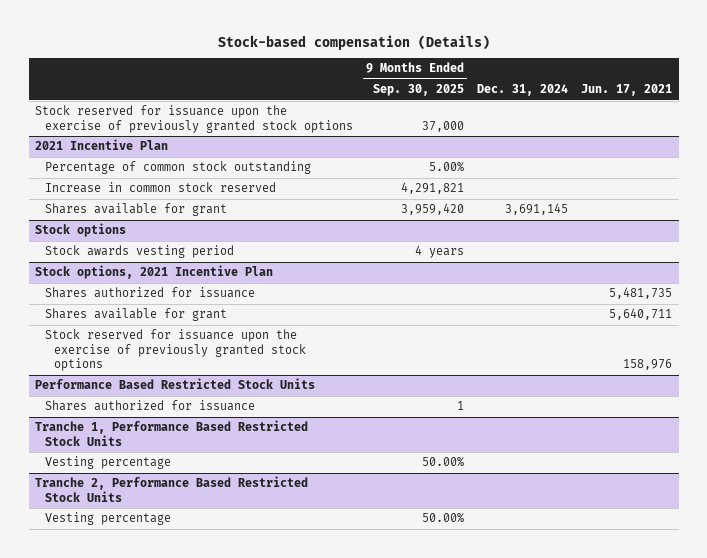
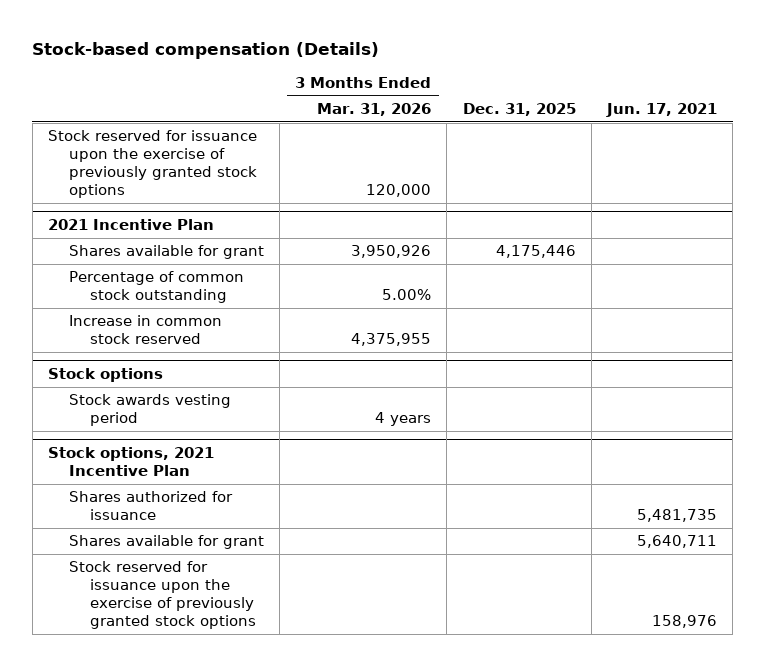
- | 9 Months Ended Sep. 30, 2025 | Dec. 31, 2024 | Jun. 17, 2021
+ | 3 Months Ended Mar. 31, 2026 | Dec. 31, 2025 | Jun. 17, 2021
@ 2021 Incentive Plan
moved up: Shares available for grant | 3,950,926 | 4,175,446 |
- Performance Based Restricted Stock Units
- Shares authorized for issuance | 1 | |
- Tranche 1, Performance Based Restricted Stock Units
- Vesting percentage | 50.00% | |
- Tranche 2, Performance Based Restricted Stock Units
- Vesting percentage | 50.00% | |

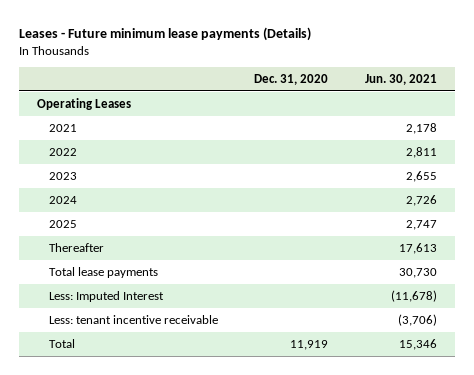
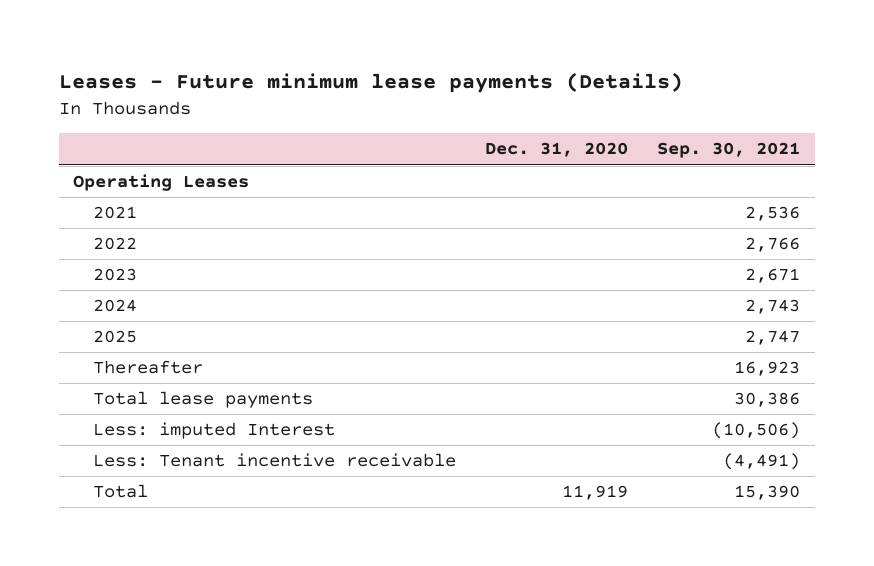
- | Dec. 31, 2020 | Jun. 30, 2021
+ | Dec. 31, 2020 | Sep. 30, 2021
- Less: Imputed Interest | | (11,678)
- Less: tenant incentive receivable | | (3,706)
+ Less: imputed Interest | | (10,506)
+ Less: Tenant incentive receivable | | (4,491)

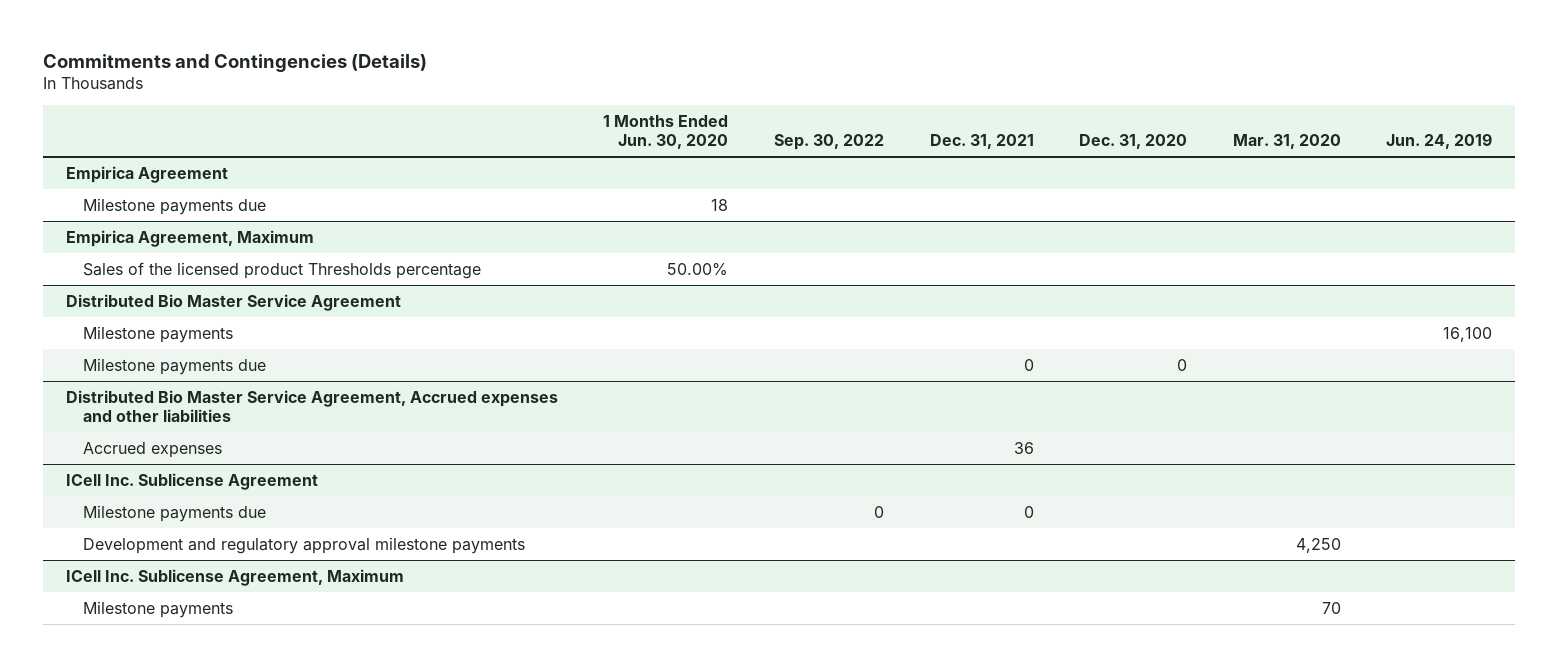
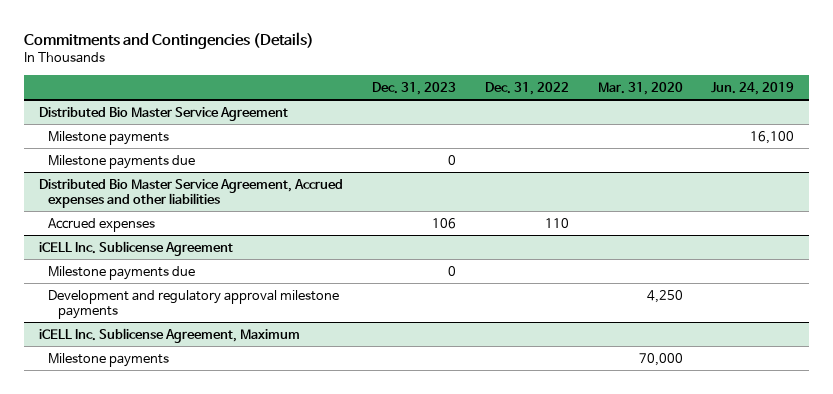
- | 1 Months Ended Jun. 30, 2020 | Sep. 30, 2022 | Dec. 31, 2021 | Dec. 31, 2020 | Mar. 31, 2020 | Jun. 24, 2019
+ | Dec. 31, 2023 | Dec. 31, 2022 | Mar. 31, 2020 | Jun. 24, 2019
- Empirica Agreement
- Milestone payments due | 18 | | | | |
- Empirica Agreement, Maximum
- Sales of the licensed product Thresholds percentage | 50.00% | | | | |
- ICell Inc. Sublicense Agreement
+ iCELL Inc. Sublicense Agreement
- ICell Inc. Sublicense Agreement, Maximum
- Milestone payments | | | | | 70 |
+ iCELL Inc. Sublicense Agreement, Maximum
+ Milestone payments | | | 70,000 |

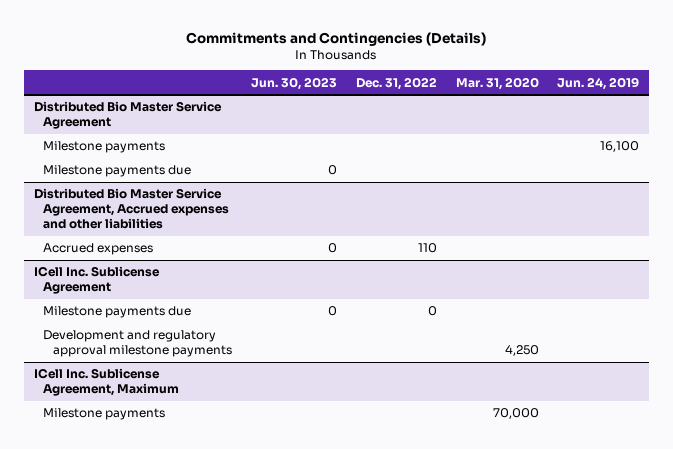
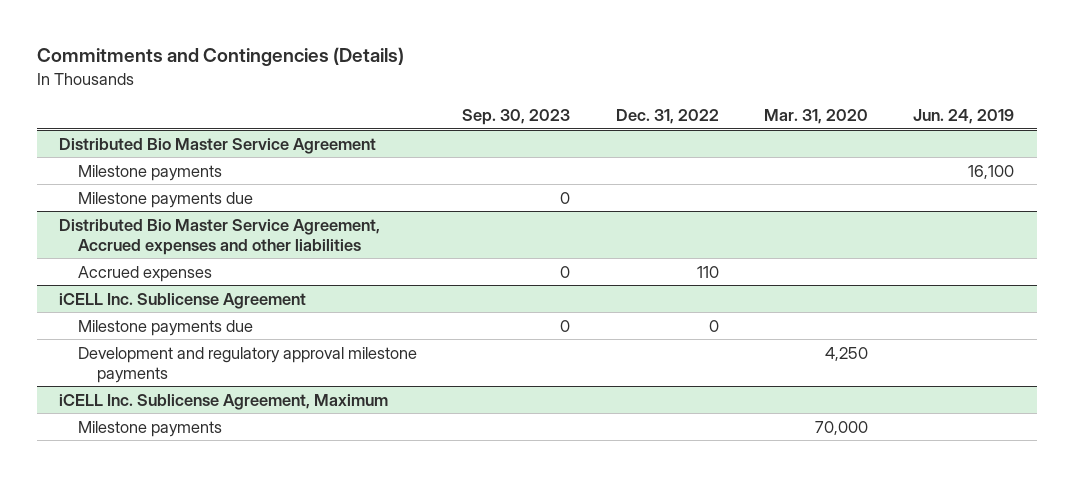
- | Jun. 30, 2023 | Dec. 31, 2022 | Mar. 31, 2020 | Jun. 24, 2019
+ | Sep. 30, 2023 | Dec. 31, 2022 | Mar. 31, 2020 | Jun. 24, 2019
- ICell Inc. Sublicense Agreement
+ iCELL Inc. Sublicense Agreement
- ICell Inc. Sublicense Agreement, Maximum
+ iCELL Inc. Sublicense Agreement, Maximum

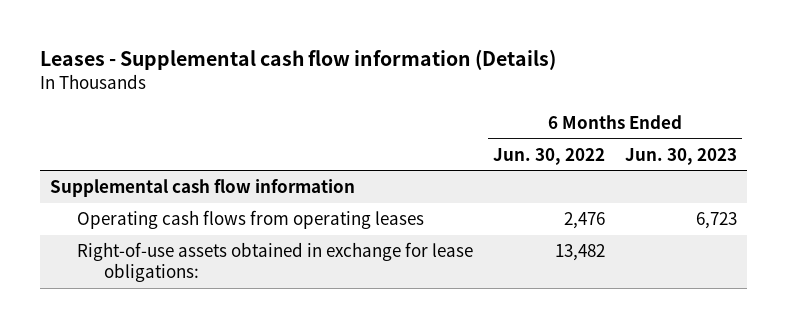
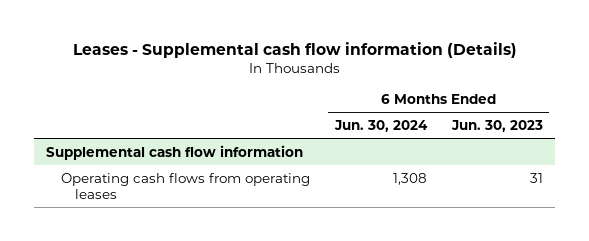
- | 6 Months Ended Jun. 30, 2022 | 6 Months Ended Jun. 30, 2023
+ | 6 Months Ended Jun. 30, 2024 | 6 Months Ended Jun. 30, 2023
- Operating cash flows from operating leases | 2,476 | 6,723
- Right-of-use assets obtained in exchange for lease obligations: | 13,482 |
+ Operating cash flows from operating leases | 1,308 | 31

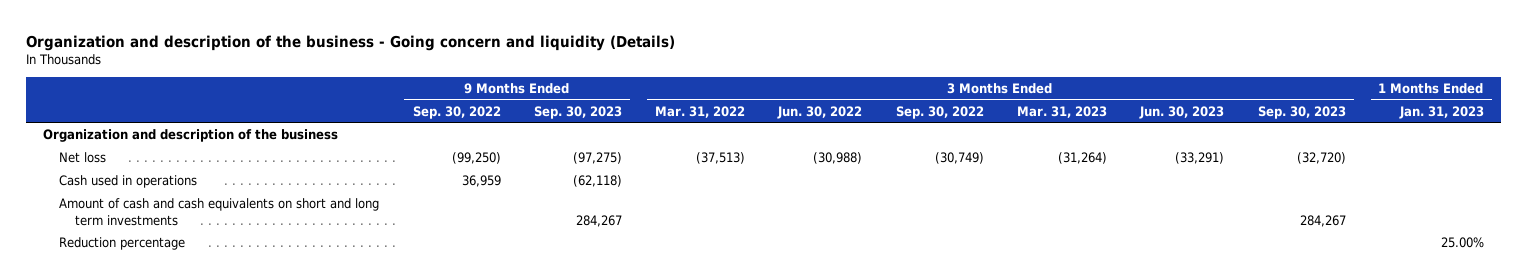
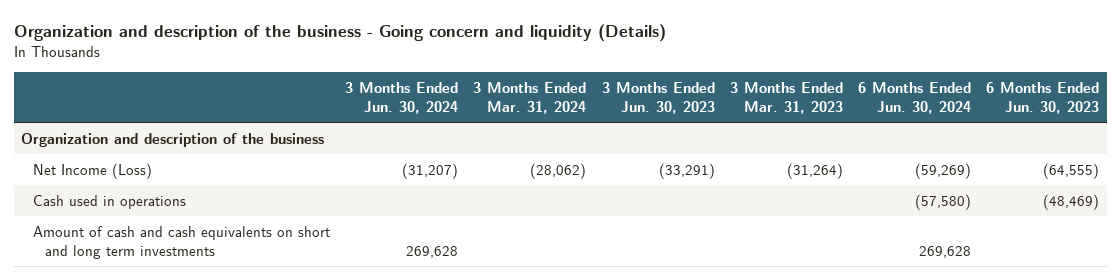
- | 9 Months Ended Sep. 30, 2022 | 9 Months Ended Sep. 30, 2023 | 3 Months Ended Mar. 31, 2022 | 3 Months Ended Jun. 30, 2022 | 3 Months Ended Sep. 30, 2022 | 3 Months Ended Mar. 31, 2023 | 3 Months Ended Jun. 30, 2023 | 3 Months Ended Sep. 30, 2023 | 1 Months Ended Jan. 31, 2023
+ | 3 Months Ended Jun. 30, 2024 | 3 Months Ended Mar. 31, 2024 | 3 Months Ended Jun. 30, 2023 | 3 Months Ended Mar. 31, 2023 | 6 Months Ended Jun. 30, 2024 | 6 Months Ended Jun. 30, 2023
- Net loss | (99,250) | (97,275) | (37,513) | (30,988) | (30,749) | (31,264) | (33,291) | (32,720) |
+ Net Income (Loss) | (31,207) | (28,062) | (33,291) | (31,264) | (59,269) | (64,555)
- Reduction percentage | | | | | | | | | 25.00%

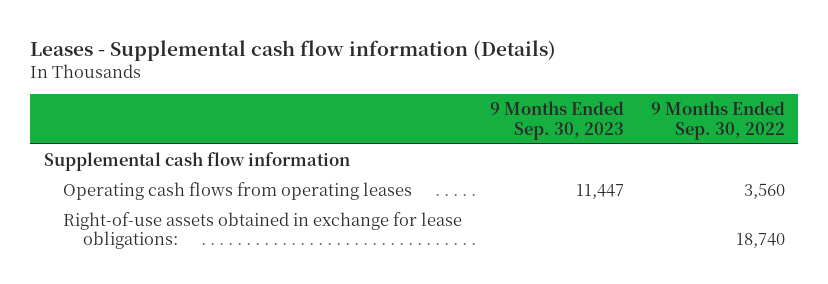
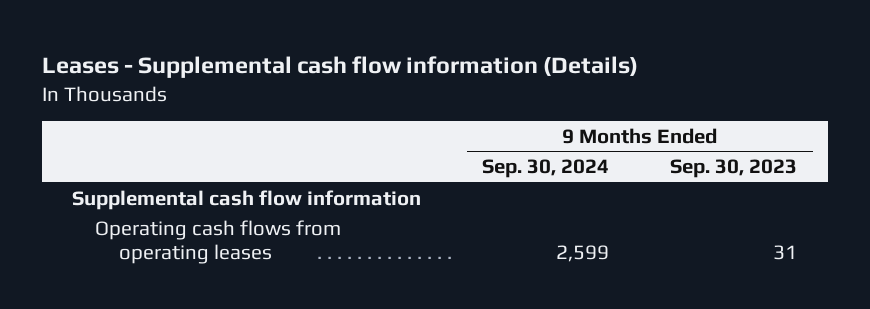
- | 9 Months Ended Sep. 30, 2023 | 9 Months Ended Sep. 30, 2022
+ | 9 Months Ended Sep. 30, 2024 | 9 Months Ended Sep. 30, 2023
- Operating cash flows from operating leases | 11,447 | 3,560
- Right-of-use assets obtained in exchange for lease obligations: | | 18,740
+ Operating cash flows from operating leases | 2,599 | 31

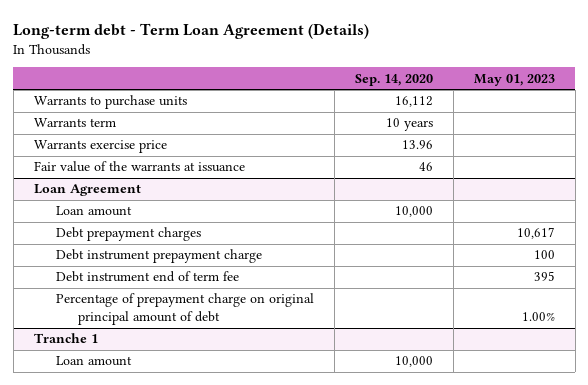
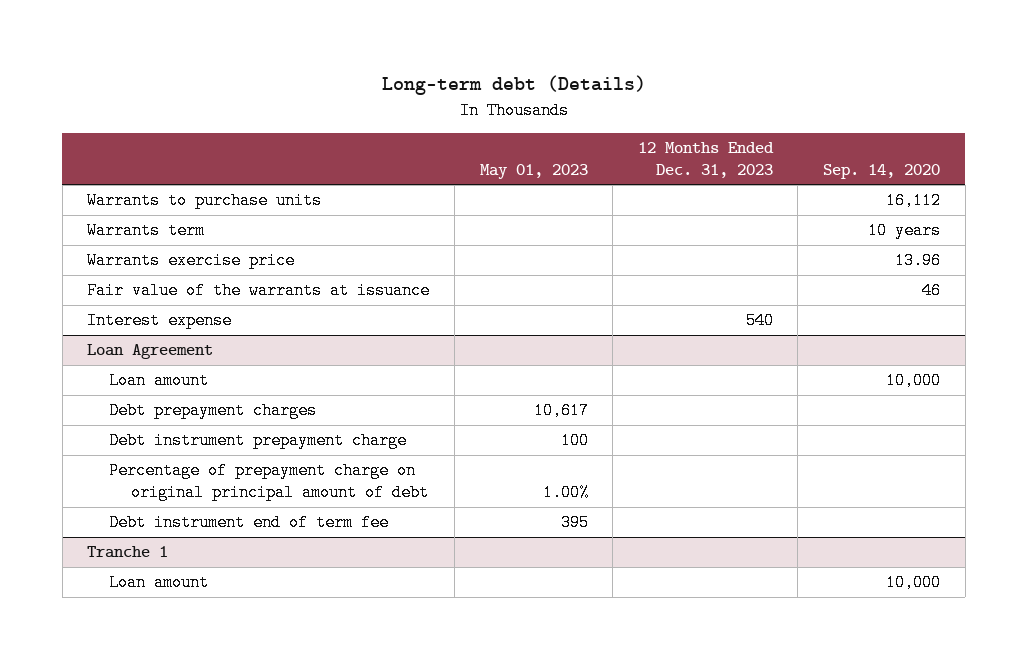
- Long-term debt - Term Loan Agreement (Details)
+ Long-term debt (Details)
- | Sep. 14, 2020 | May 01, 2023
+ | May 01, 2023 | 12 Months Ended Dec. 31, 2023 | Sep. 14, 2020
+ Interest expense | | 540 |
@ Loan Agreement
moved down: Debt instrument end of term fee | 395 | |

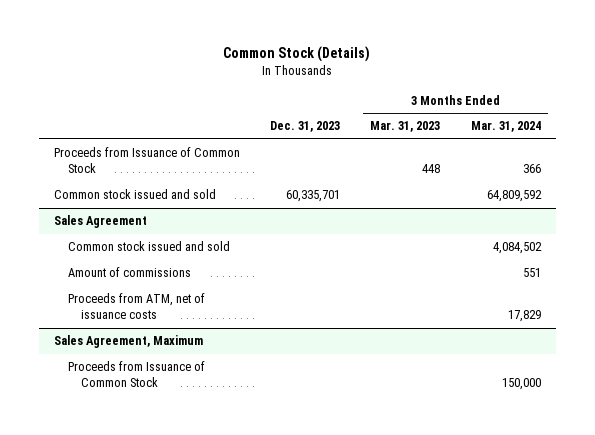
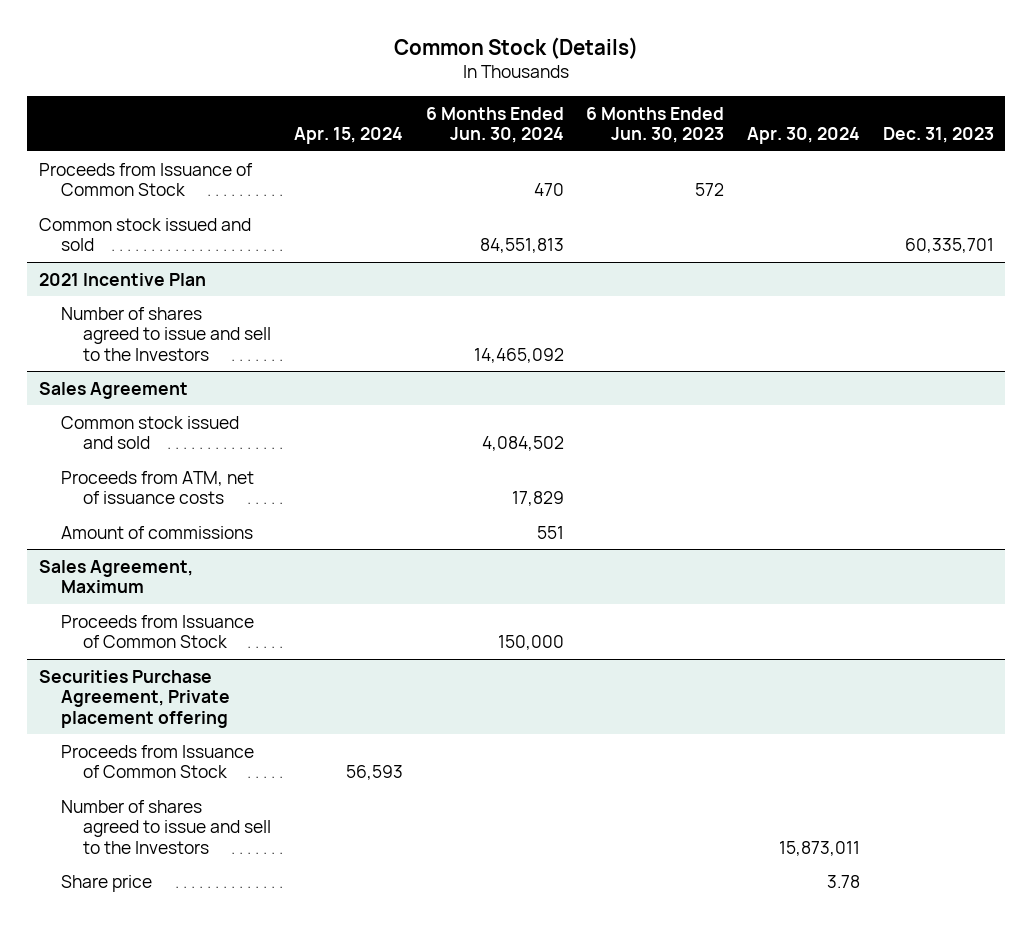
- | Dec. 31, 2023 | 3 Months Ended Mar. 31, 2023 | 3 Months Ended Mar. 31, 2024
+ | Apr. 15, 2024 | 6 Months Ended Jun. 30, 2024 | 6 Months Ended Jun. 30, 2023 | Apr. 30, 2024 | Dec. 31, 2023
+ 2021 Incentive Plan
+ Number of shares agreed to issue and sell to the Investors | | 14,465,092 | | |
@ Sales Agreement
moved down: Amount of commissions | | 551 | | |
+ Securities Purchase Agreement, Private placement offering
+ Proceeds from Issuance of Common Stock | 56,593 | | | |
+ Number of shares agreed to issue and sell to the Investors | | | | 15,873,011 |
+ Share price | | | | 3.78 |

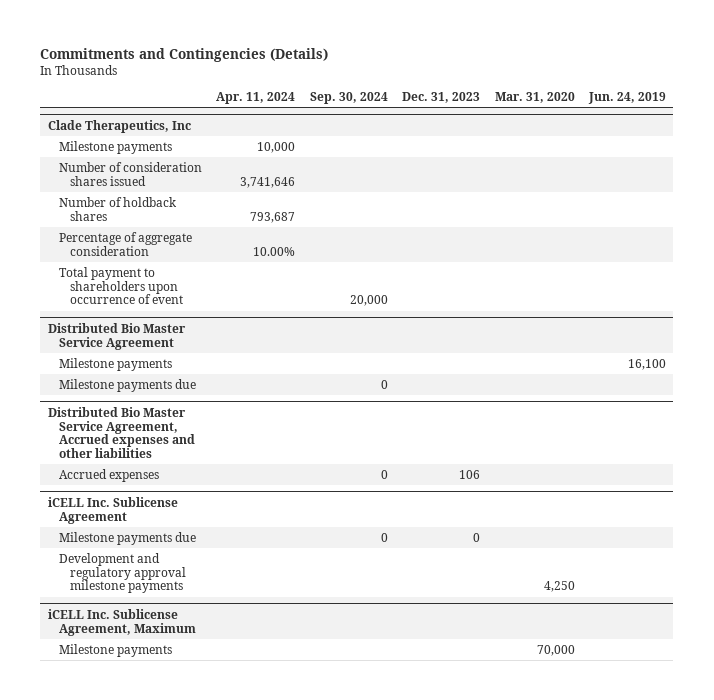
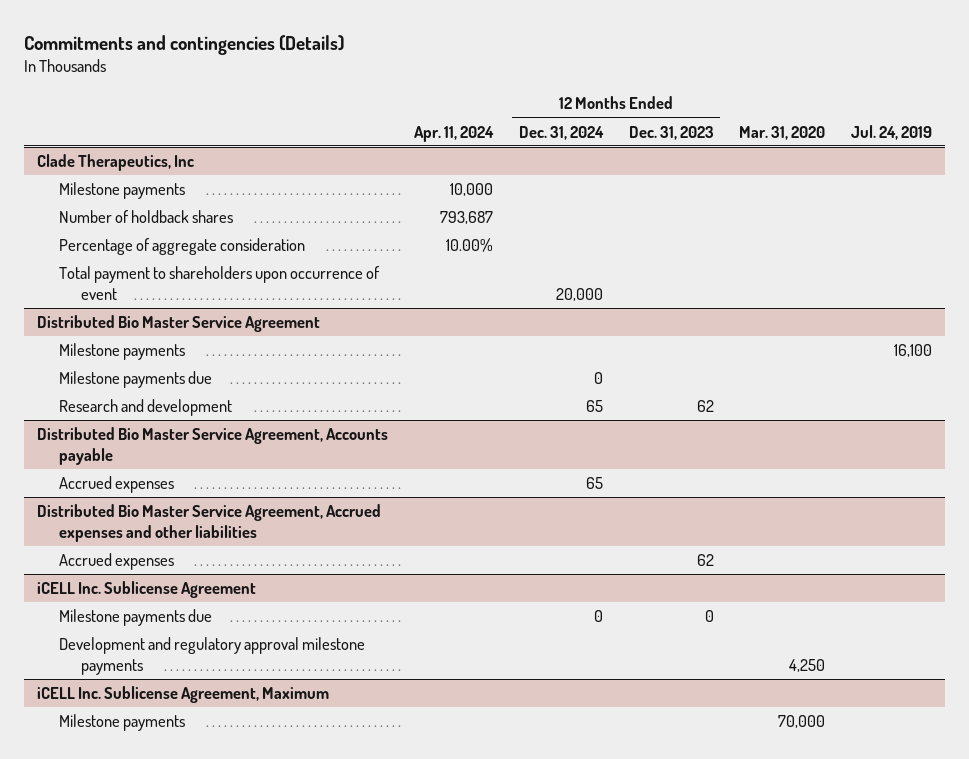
- Commitments and Contingencies (Details)
+ Commitments and contingencies (Details)
- | Apr. 11, 2024 | Sep. 30, 2024 | Dec. 31, 2023 | Mar. 31, 2020 | Jun. 24, 2019
+ | Apr. 11, 2024 | 12 Months Ended Dec. 31, 2024 | 12 Months Ended Dec. 31, 2023 | Mar. 31, 2020 | Jul. 24, 2019
@ Clade Therapeutics, Inc
- Number of consideration shares issued | 3,741,646 | | | |
@ Distributed Bio Master Service Agreement
+ Research and development | | 65 | 62 | |
+ Distributed Bio Master Service Agreement, Accounts payable
+ Accrued expenses | | 65 | | |

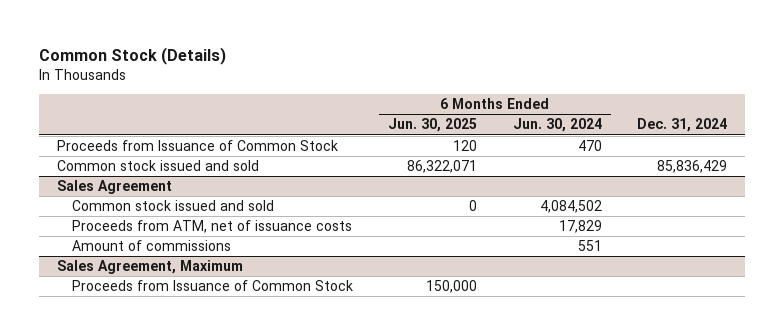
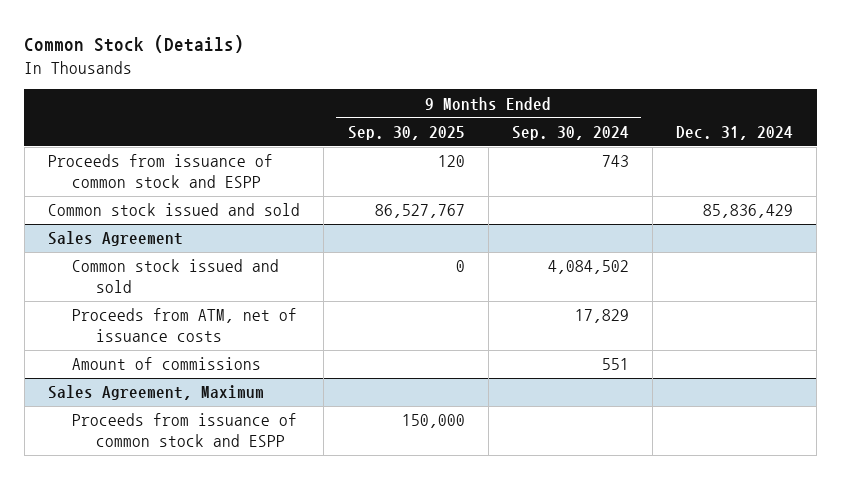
- | 6 Months Ended Jun. 30, 2025 | 6 Months Ended Jun. 30, 2024 | Dec. 31, 2024
+ | 9 Months Ended Sep. 30, 2025 | 9 Months Ended Sep. 30, 2024 | Dec. 31, 2024
- Proceeds from Issuance of Common Stock | 120 | 470 |
+ Proceeds from issuance of common stock and ESPP | 120 | 743 |
@ Sales Agreement, Maximum
- Proceeds from Issuance of Common Stock | 150,000 | |
+ Proceeds from issuance of common stock and ESPP | 150,000 | |

